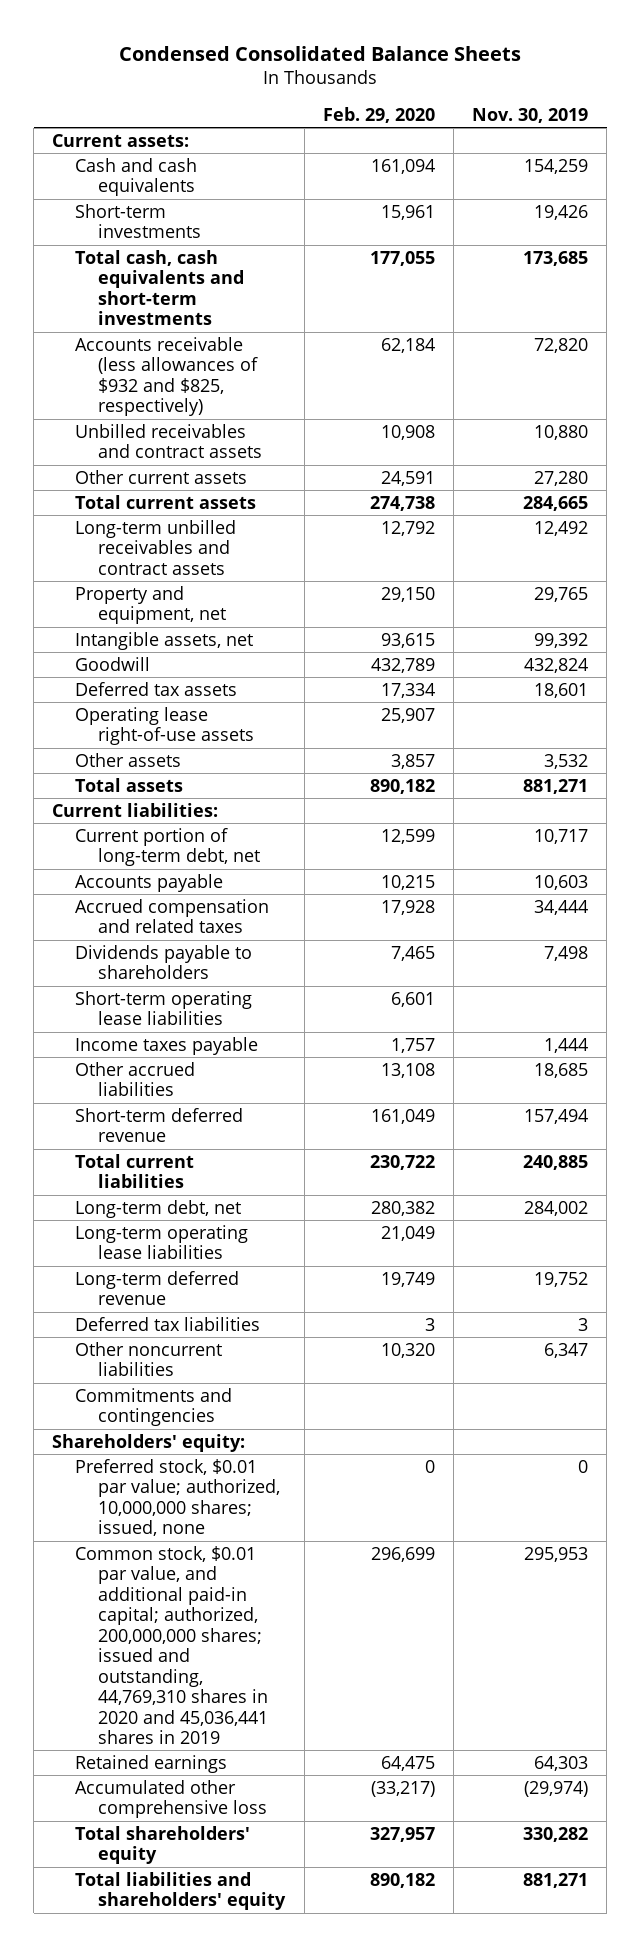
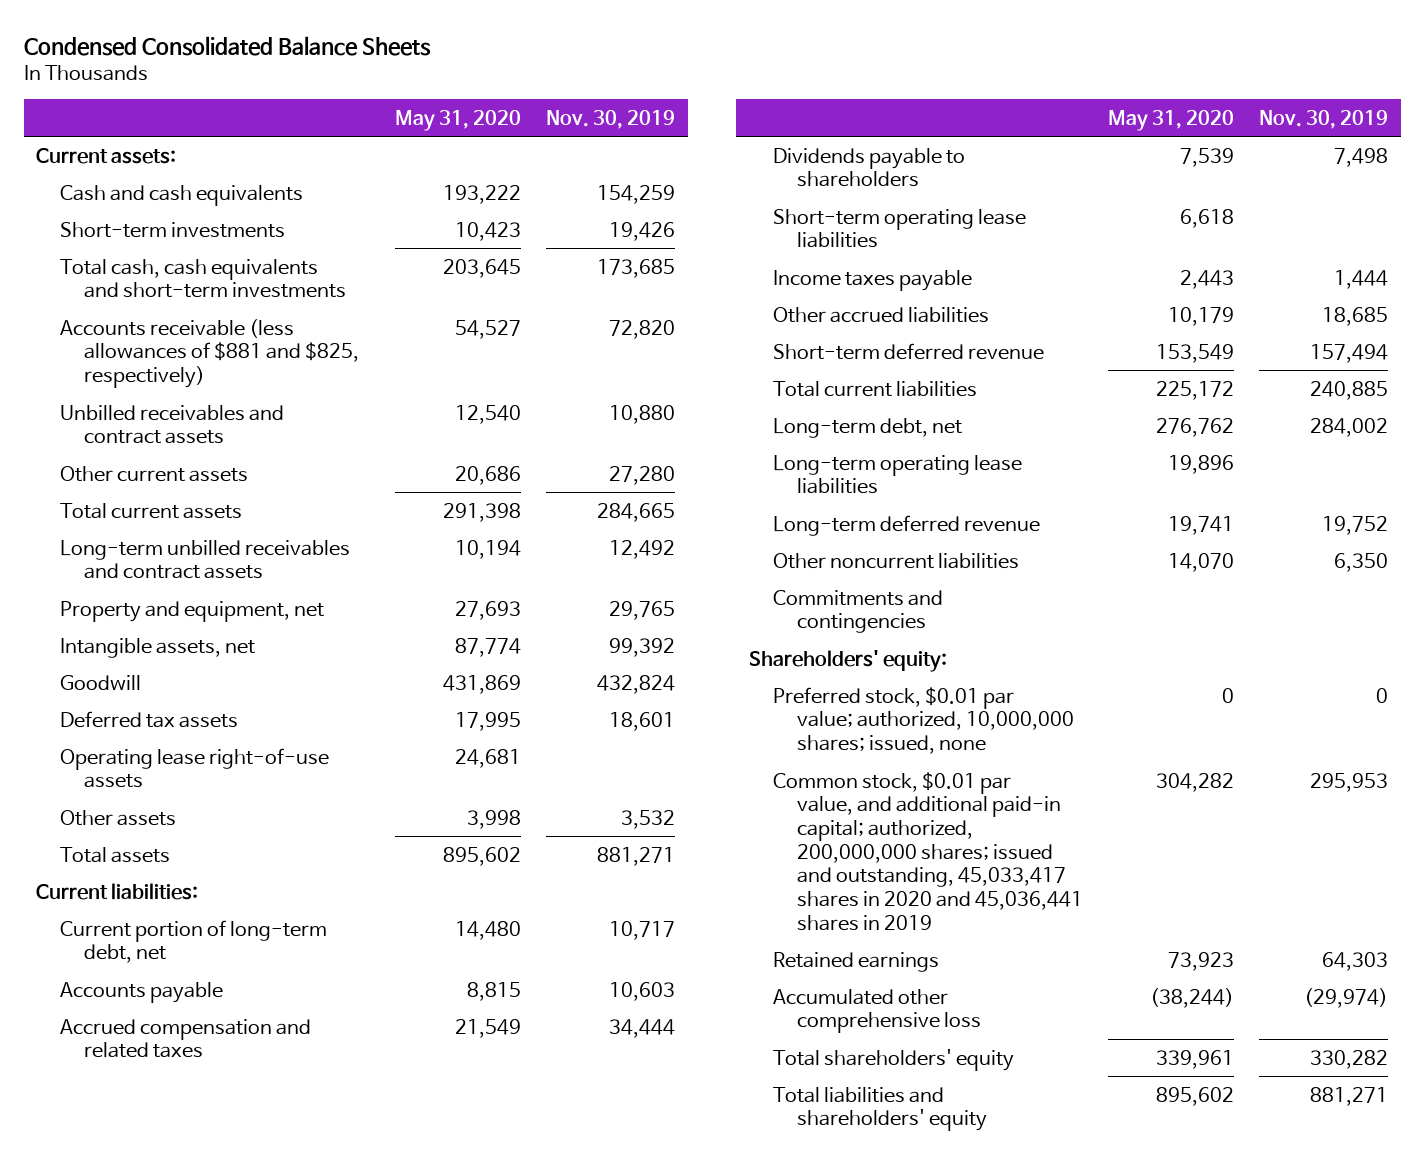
- | Feb. 29, 2020 | Nov. 30, 2019
+ | May 31, 2020 | Nov. 30, 2019
- Accounts receivable (less allowances of $932 and $825, respectively) | 62,184 | 72,820
+ Accounts receivable (less allowances of $881 and $825, respectively) | 54,527 | 72,820
- Deferred tax liabilities | 3 | 3
- Other noncurrent liabilities | 10,320 | 6,347
+ Other noncurrent liabilities | 14,070 | 6,350
- Common stock, $0.01 par value, and additional paid-in capital; authorized, 200,000,000 shares; issued and outstanding, 44,769,310 shares in 2020 and 45,036,441 shares in 2019 | 296,699 | 295,953
+ Common stock, $0.01 par value, and additional paid-in capital; authorized, 200,000,000 shares; issued and outstanding, 45,033,417 shares in 2020 and 45,036,441 shares in 2019 | 304,282 | 295,953

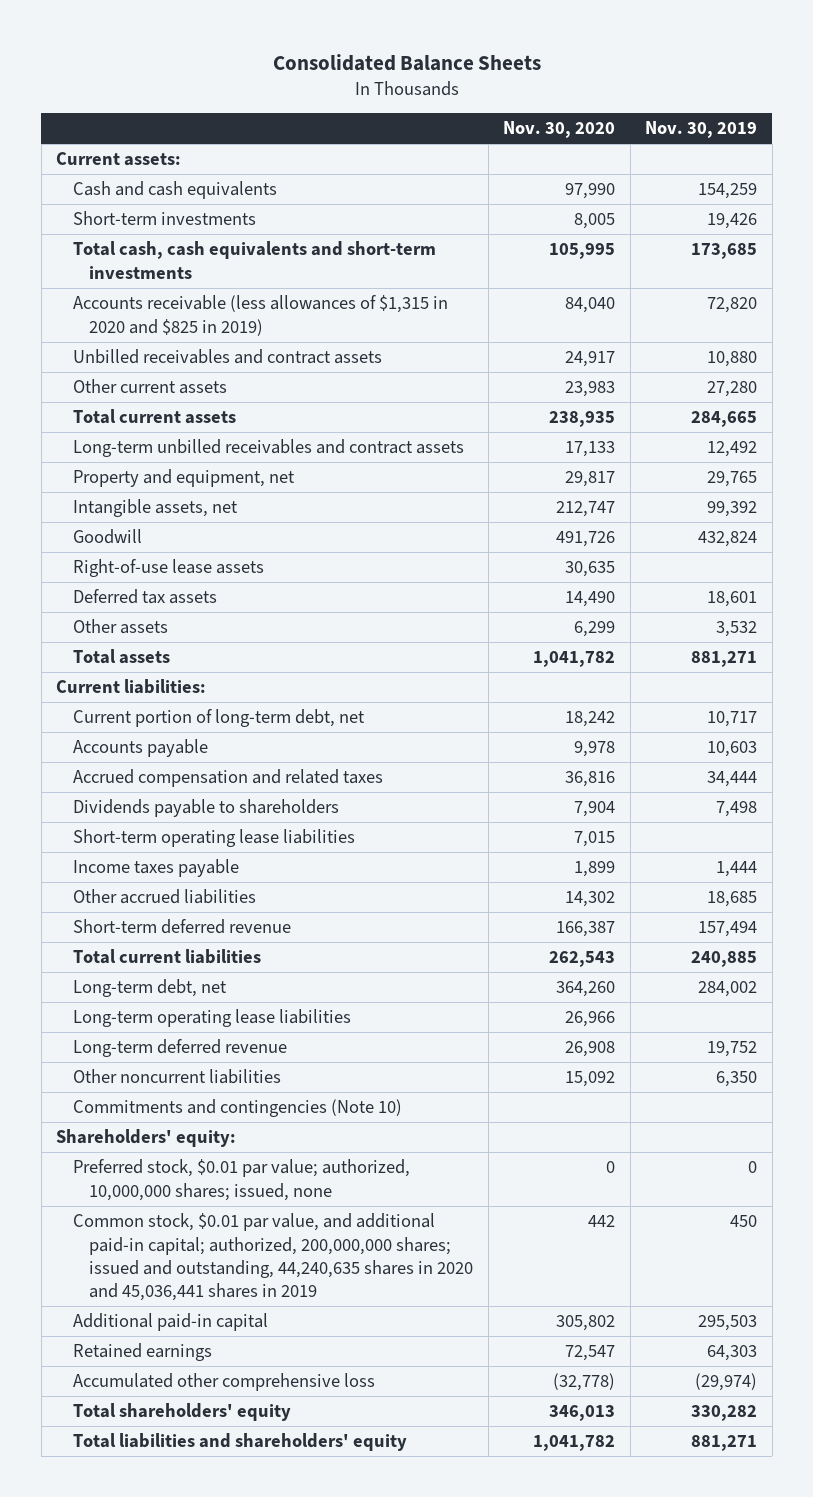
- Condensed Consolidated Balance Sheets
+ Consolidated Balance Sheets
- | May 31, 2020 | Nov. 30, 2019
+ | Nov. 30, 2020 | Nov. 30, 2019
- Accounts receivable (less allowances of $881 and $825, respectively) | 54,527 | 72,820
+ Accounts receivable (less allowances of $1,315 in 2020 and $825 in 2019) | 84,040 | 72,820
+ Right-of-use lease assets | 30,635 |
- Operating lease right-of-use assets | 24,681 |
- Commitments and contingencies
+ Commitments and contingencies (Note 10)
- Common stock, $0.01 par value, and additional paid-in capital; authorized, 200,000,000 shares; issued and outstanding, 45,033,417 shares in 2020 and 45,036,441 shares in 2019 | 304,282 | 295,953
+ Common stock, $0.01 par value, and additional paid-in capital; authorized, 200,000,000 shares; issued and outstanding, 44,240,635 shares in 2020 and 45,036,441 shares in 2019 | 442 | 450
+ Additional paid-in capital | 305,802 | 295,503

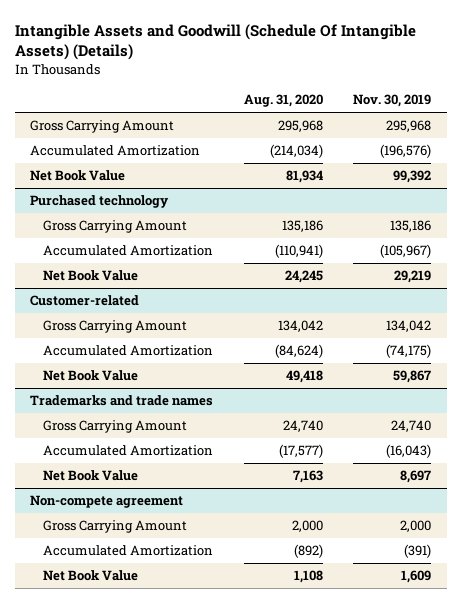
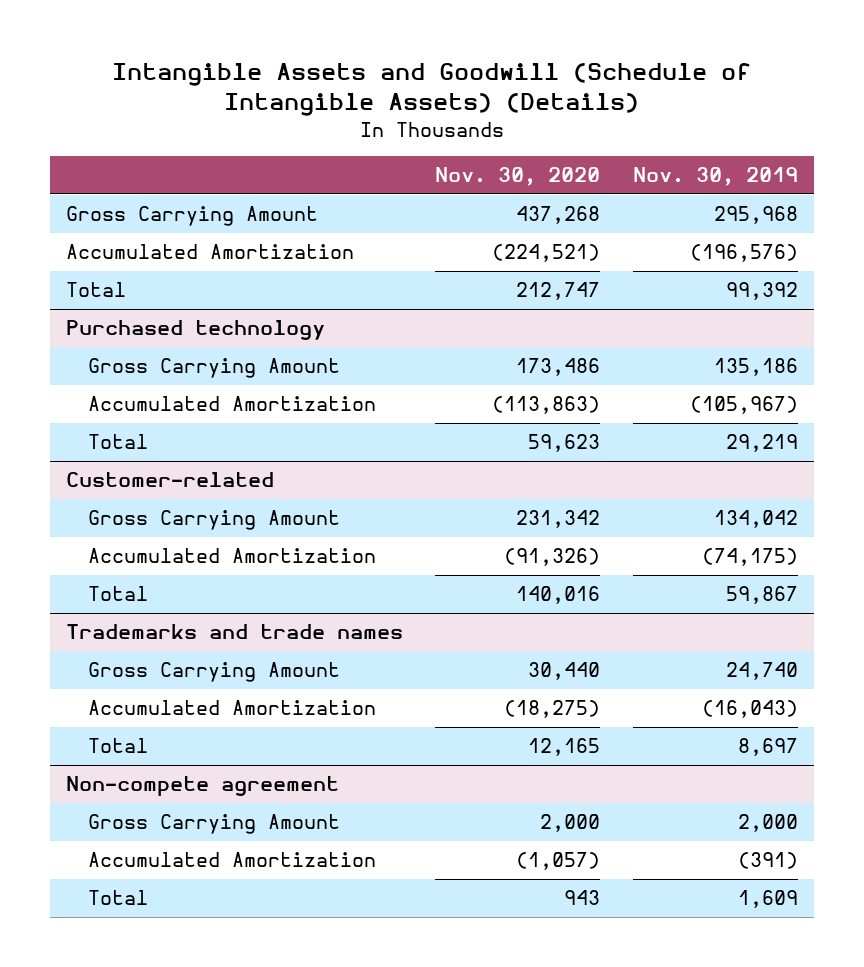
- Intangible Assets and Goodwill (Schedule Of Intangible Assets) (Details)
+ Intangible Assets and Goodwill (Schedule of Intangible Assets) (Details)
- | Aug. 31, 2020 | Nov. 30, 2019
+ | Nov. 30, 2020 | Nov. 30, 2019
- Net Book Value | 81,934 | 99,392
+ Total | 212,747 | 99,392
@ Purchased technology
- Net Book Value | 24,245 | 29,219
+ Total | 59,623 | 29,219
@ Customer-related
- Net Book Value | 49,418 | 59,867
+ Total | 140,016 | 59,867
@ Trademarks and trade names
- Net Book Value | 7,163 | 8,697
+ Total | 12,165 | 8,697
@ Non-compete agreement
- Net Book Value | 1,108 | 1,609
+ Total | 943 | 1,609

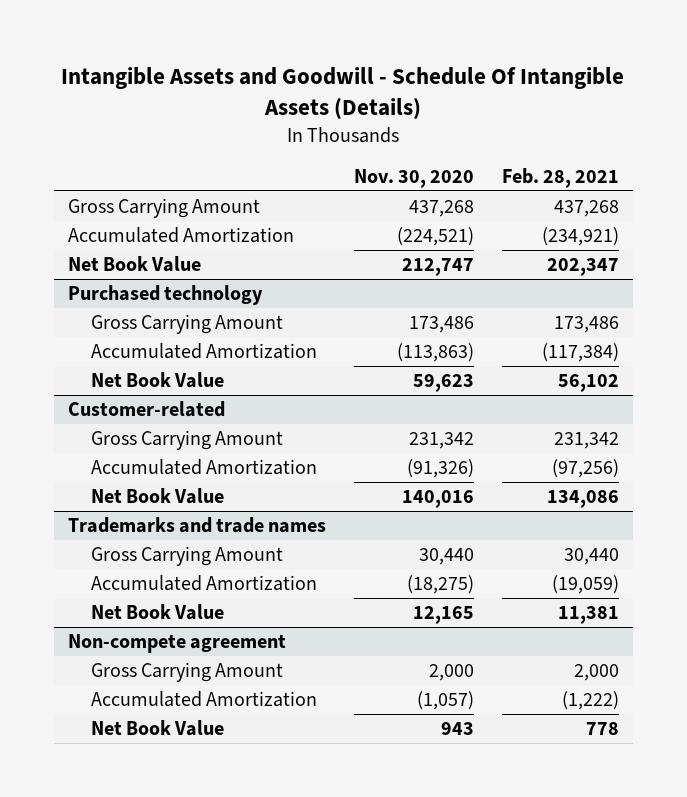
- Intangible Assets and Goodwill (Schedule of Intangible Assets) (Details)
+ Intangible Assets and Goodwill - Schedule Of Intangible Assets (Details)
- | Nov. 30, 2020 | Nov. 30, 2019
+ | Nov. 30, 2020 | Feb. 28, 2021
- Total | 212,747 | 99,392
+ Net Book Value | 212,747 | 202,347
@ Purchased technology
- Total | 59,623 | 29,219
+ Net Book Value | 59,623 | 56,102
@ Customer-related
- Total | 140,016 | 59,867
+ Net Book Value | 140,016 | 134,086
@ Trademarks and trade names
- Total | 12,165 | 8,697
+ Net Book Value | 12,165 | 11,381
@ Non-compete agreement
- Total | 943 | 1,609
+ Net Book Value | 943 | 778

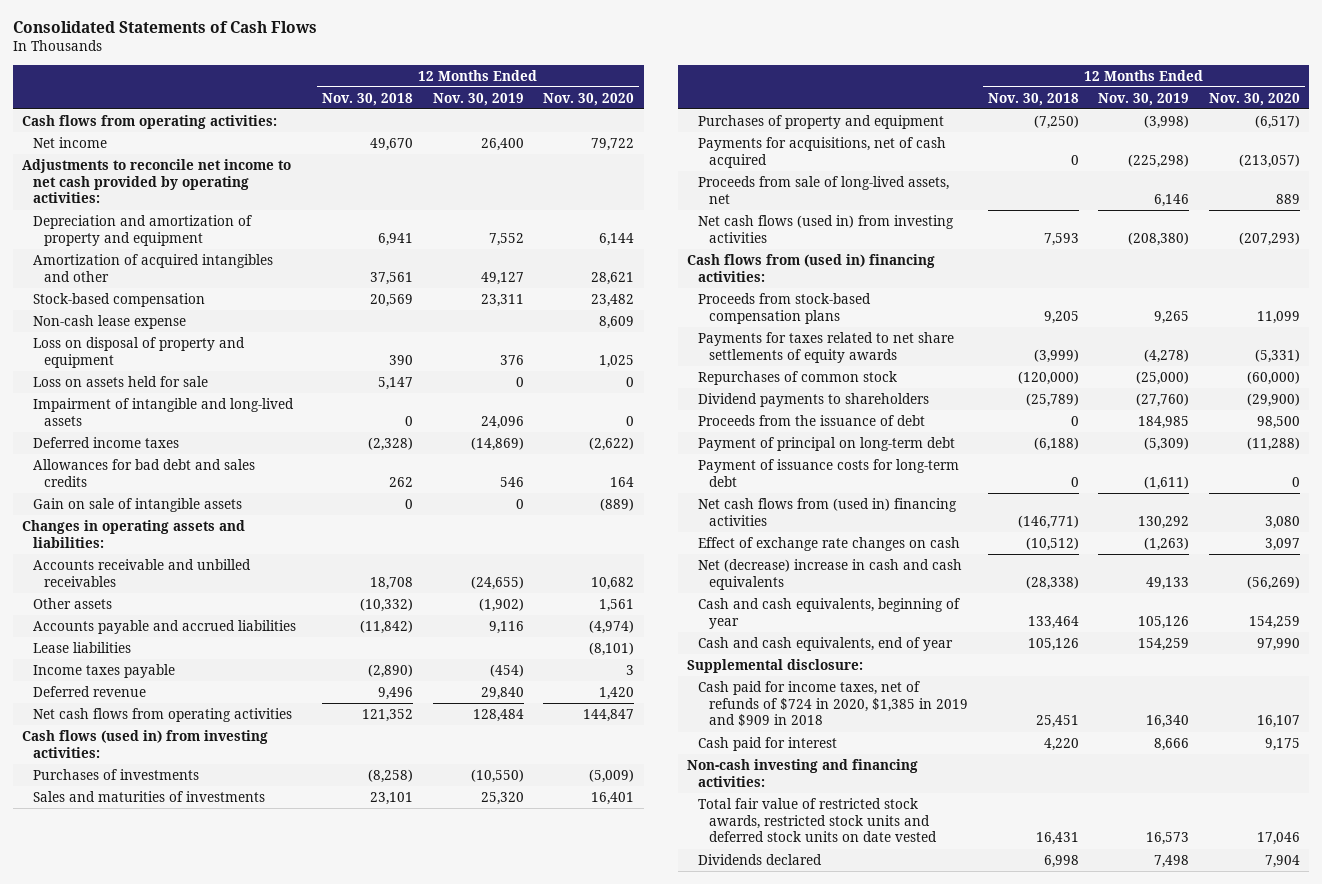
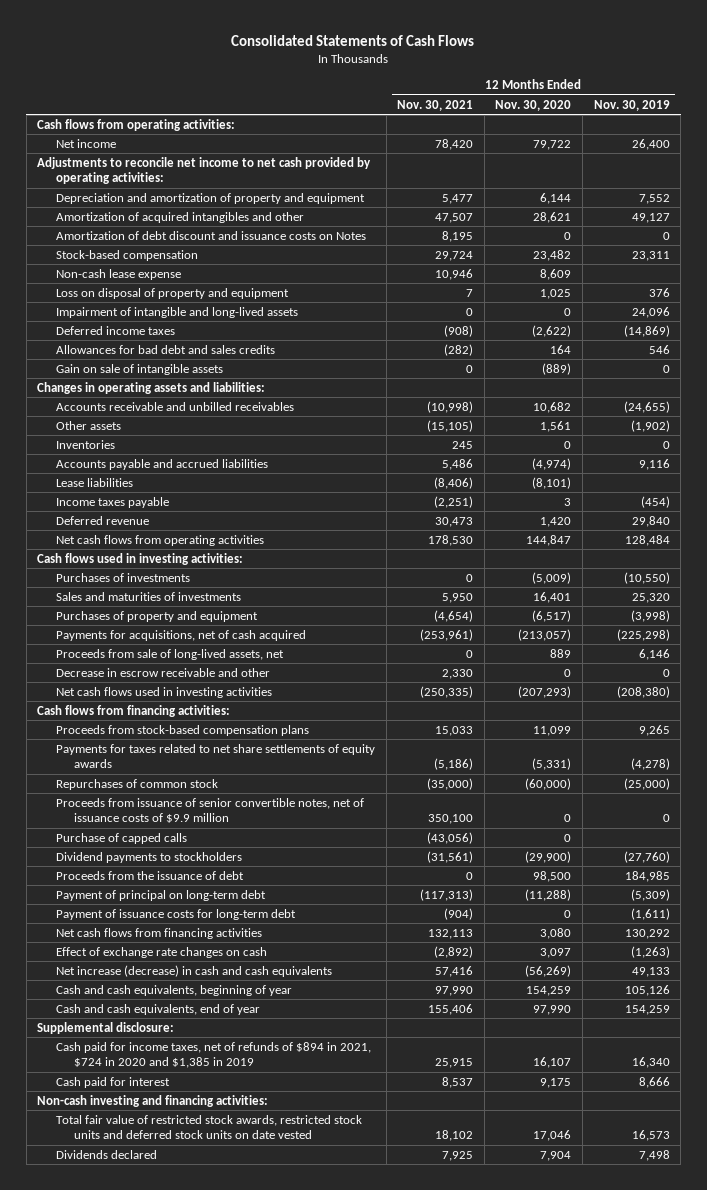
- | 12 Months Ended Nov. 30, 2018 | 12 Months Ended Nov. 30, 2019 | 12 Months Ended Nov. 30, 2020
+ | 12 Months Ended Nov. 30, 2021 | 12 Months Ended Nov. 30, 2020 | 12 Months Ended Nov. 30, 2019
+ Amortization of debt discount and issuance costs on Notes | 8,195 | 0 | 0
- Loss on assets held for sale | 5,147 | 0 | 0
+ Inventories | 245 | 0 | 0
- Cash flows (used in) from investing activities:
+ Cash flows used in investing activities:
- Net cash flows (used in) from investing activities | 7,593 | (208,380) | (207,293)
- Cash flows from (used in) financing activities:
+ Decrease in escrow receivable and other | 2,330 | 0 | 0
+ Net cash flows used in investing activities | (250,335) | (207,293) | (208,380)
+ Cash flows from financing activities:
- Dividend payments to shareholders | (25,789) | (27,760) | (29,900)
+ Proceeds from issuance of senior convertible notes, net of issuance costs of $9.9 million | 350,100 | 0 | 0
+ Purchase of capped calls | (43,056) | 0 |
+ Dividend payments to stockholders | (31,561) | (29,900) | (27,760)
- Net cash flows from (used in) financing activities | (146,771) | 130,292 | 3,080
+ Net cash flows from financing activities | 132,113 | 3,080 | 130,292
- Net (decrease) increase in cash and cash equivalents | (28,338) | 49,133 | (56,269)
+ Net increase (decrease) in cash and cash equivalents | 57,416 | (56,269) | 49,133
- Cash paid for income taxes, net of refunds of $724 in 2020, $1,385 in 2019 and $909 in 2018 | 25,451 | 16,340 | 16,107
+ Cash paid for income taxes, net of refunds of $894 in 2021, $724 in 2020 and $1,385 in 2019 | 25,915 | 16,107 | 16,340

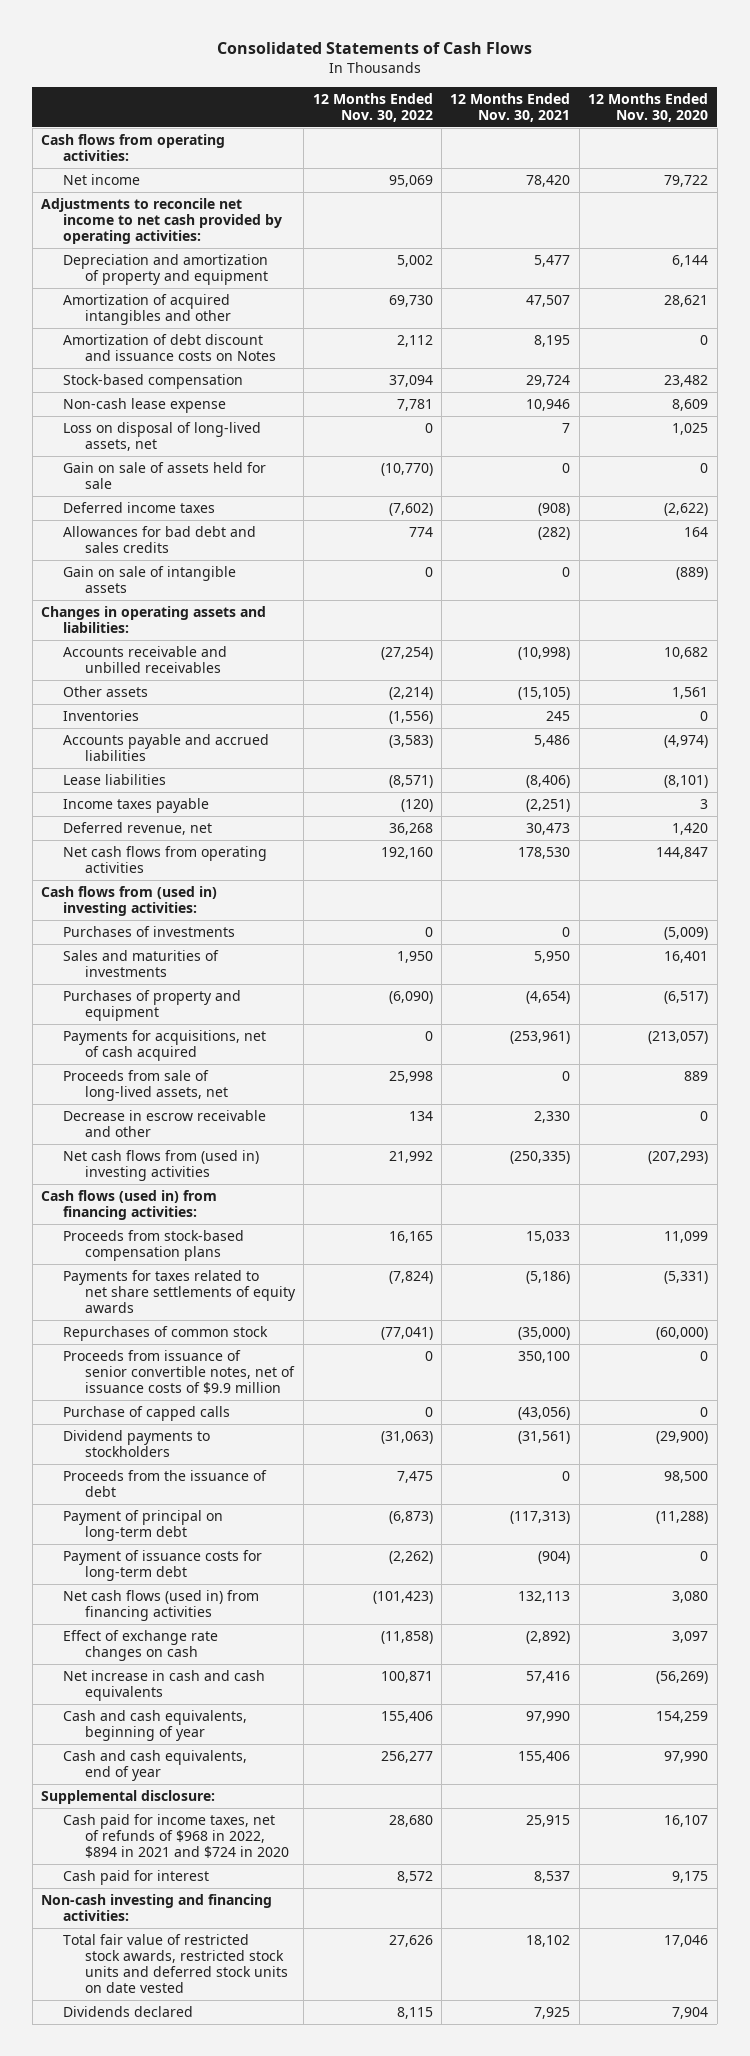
- | 12 Months Ended Nov. 30, 2021 | 12 Months Ended Nov. 30, 2020 | 12 Months Ended Nov. 30, 2019
+ | 12 Months Ended Nov. 30, 2022 | 12 Months Ended Nov. 30, 2021 | 12 Months Ended Nov. 30, 2020
- Loss on disposal of property and equipment | 7 | 1,025 | 376
- Impairment of intangible and long-lived assets | 0 | 0 | 24,096
+ Loss on disposal of long-lived assets, net | 0 | 7 | 1,025
+ Gain on sale of assets held for sale | (10,770) | 0 | 0
- Deferred revenue | 30,473 | 1,420 | 29,840
+ Deferred revenue, net | 36,268 | 30,473 | 1,420
- Cash flows used in investing activities:
+ Cash flows from (used in) investing activities:
- Net cash flows used in investing activities | (250,335) | (207,293) | (208,380)
- Cash flows from financing activities:
+ Net cash flows from (used in) investing activities | 21,992 | (250,335) | (207,293)
+ Cash flows (used in) from financing activities:
- Net cash flows from financing activities | 132,113 | 3,080 | 130,292
+ Net cash flows (used in) from financing activities | (101,423) | 132,113 | 3,080
- Net increase (decrease) in cash and cash equivalents | 57,416 | (56,269) | 49,133
+ Net increase in cash and cash equivalents | 100,871 | 57,416 | (56,269)
- Cash paid for income taxes, net of refunds of $894 in 2021, $724 in 2020 and $1,385 in 2019 | 25,915 | 16,107 | 16,340
+ Cash paid for income taxes, net of refunds of $968 in 2022, $894 in 2021 and $724 in 2020 | 28,680 | 25,915 | 16,107

